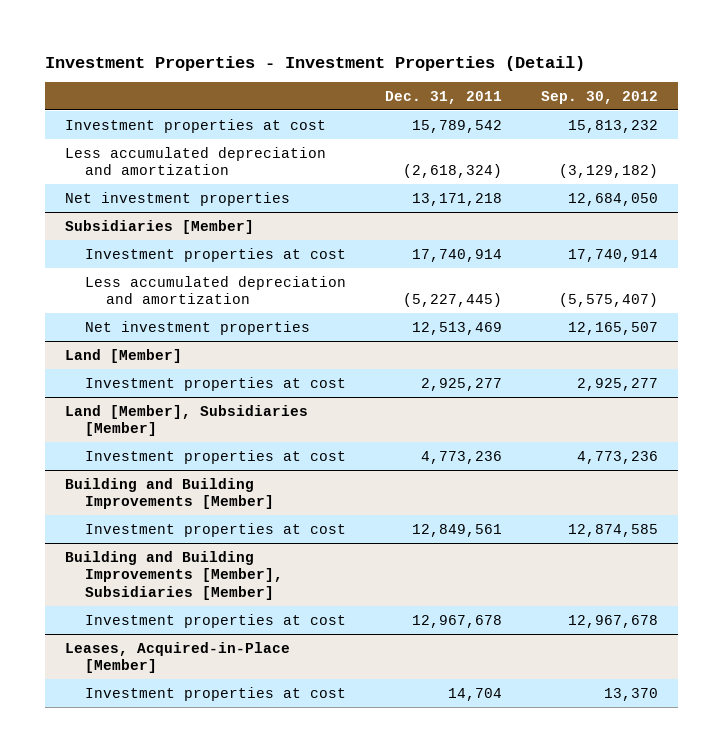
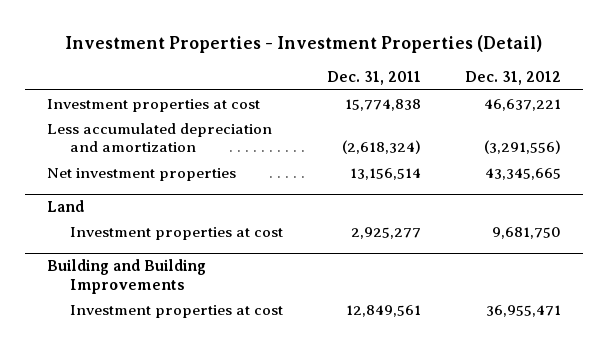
- | Dec. 31, 2011 | Sep. 30, 2012
+ | Dec. 31, 2011 | Dec. 31, 2012
- Investment properties at cost | 15,789,542 | 15,813,232
+ Investment properties at cost | 15,774,838 | 46,637,221
- Net investment properties | 13,171,218 | 12,684,050
- Subsidiaries [Member]
- Investment properties at cost | 17,740,914 | 17,740,914
- Less accumulated depreciation and amortization | (5,227,445) | (5,575,407)
- Net investment properties | 12,513,469 | 12,165,507
- Land [Member]
+ Net investment properties | 13,156,514 | 43,345,665
+ Land
- Land [Member], Subsidiaries [Member]
- Investment properties at cost | 4,773,236 | 4,773,236
- Building and Building Improvements [Member]
+ Building and Building Improvements
- Building and Building Improvements [Member], Subsidiaries [Member]
- Investment properties at cost | 12,967,678 | 12,967,678
- Leases, Acquired-in-Place [Member]
- Investment properties at cost | 14,704 | 13,370

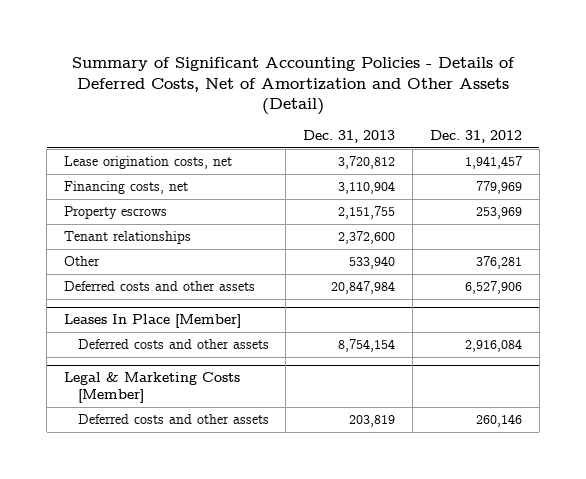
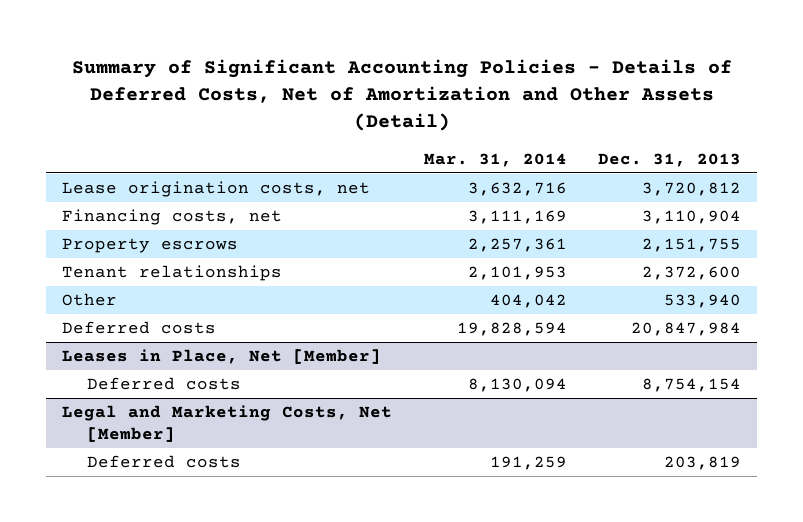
- | Dec. 31, 2013 | Dec. 31, 2012
+ | Mar. 31, 2014 | Dec. 31, 2013
- Deferred costs and other assets | 20,847,984 | 6,527,906
- Leases In Place [Member]
- Deferred costs and other assets | 8,754,154 | 2,916,084
- Legal & Marketing Costs [Member]
- Deferred costs and other assets | 203,819 | 260,146
+ Deferred costs | 19,828,594 | 20,847,984
+ Leases in Place, Net [Member]
+ Deferred costs | 8,130,094 | 8,754,154
+ Legal and Marketing Costs, Net [Member]
+ Deferred costs | 191,259 | 203,819

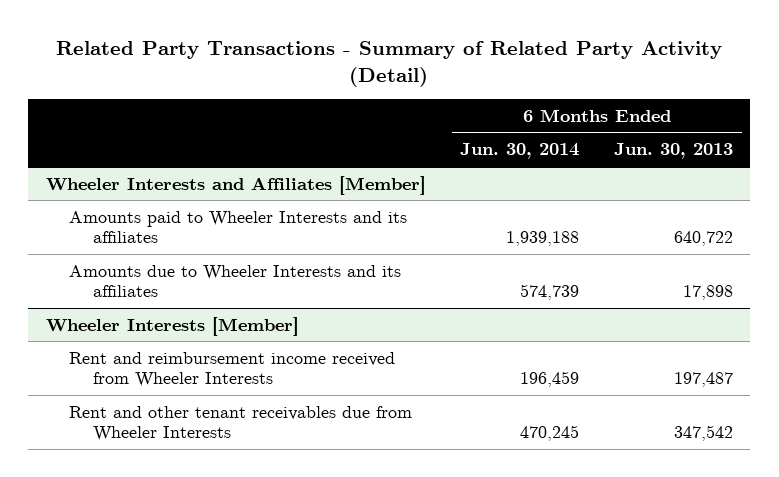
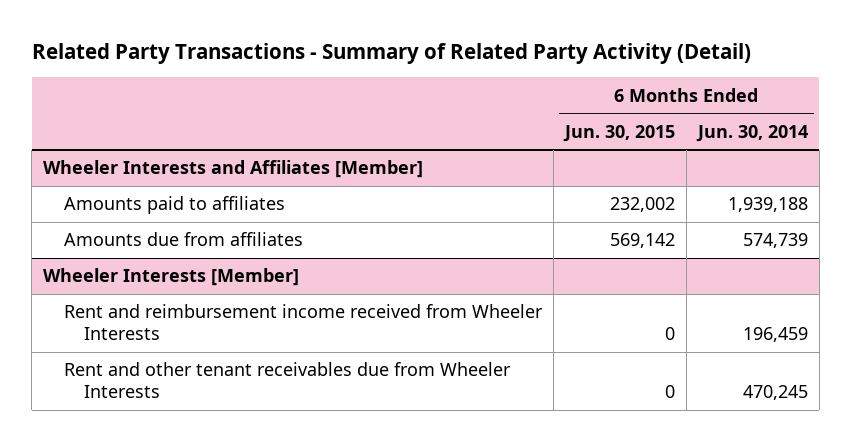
- | 6 Months Ended Jun. 30, 2014 | 6 Months Ended Jun. 30, 2013
+ | 6 Months Ended Jun. 30, 2015 | 6 Months Ended Jun. 30, 2014
@ Wheeler Interests and Affiliates [Member]
- Amounts paid to Wheeler Interests and its affiliates | 1,939,188 | 640,722
- Amounts due to Wheeler Interests and its affiliates | 574,739 | 17,898
+ Amounts paid to affiliates | 232,002 | 1,939,188
+ Amounts due from affiliates | 569,142 | 574,739

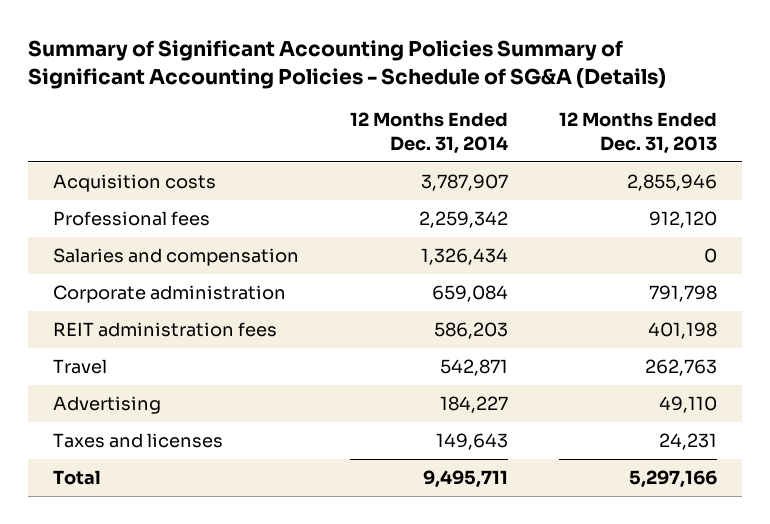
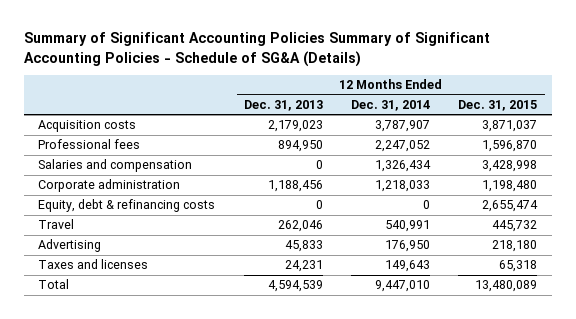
- | 12 Months Ended Dec. 31, 2014 | 12 Months Ended Dec. 31, 2013
+ | 12 Months Ended Dec. 31, 2013 | 12 Months Ended Dec. 31, 2014 | 12 Months Ended Dec. 31, 2015
- Acquisition costs | 3,787,907 | 2,855,946
- Professional fees | 2,259,342 | 912,120
+ Acquisition costs | 2,179,023 | 3,787,907 | 3,871,037
+ Professional fees | 894,950 | 2,247,052 | 1,596,870
- Corporate administration | 659,084 | 791,798
- REIT administration fees | 586,203 | 401,198
- Travel | 542,871 | 262,763
- Advertising | 184,227 | 49,110
+ Corporate administration | 1,188,456 | 1,218,033 | 1,198,480
+ Equity, debt & refinancing costs | 0 | 0 | 2,655,474
+ Travel | 262,046 | 540,991 | 445,732
+ Advertising | 45,833 | 176,950 | 218,180
- Total | 9,495,711 | 5,297,166
+ Total | 4,594,539 | 9,447,010 | 13,480,089

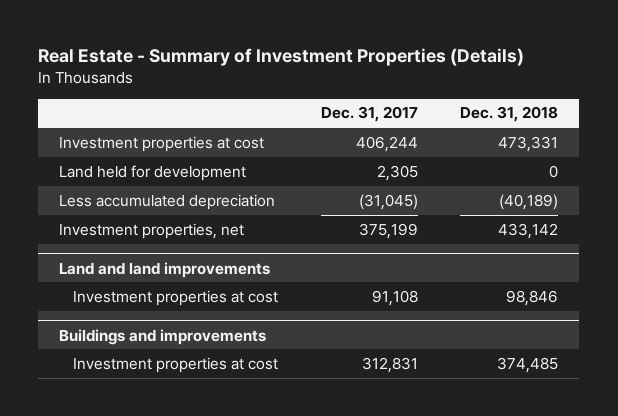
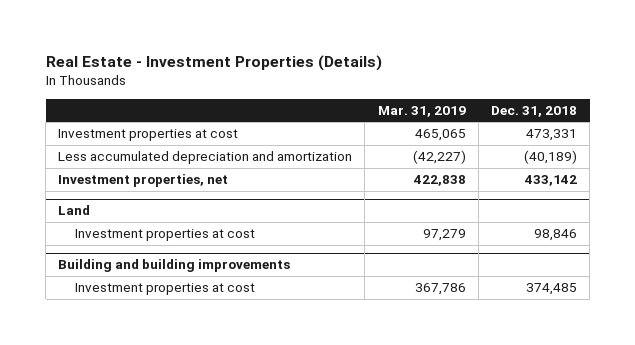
- Real Estate - Summary of Investment Properties (Details)
+ Real Estate - Investment Properties (Details)
- | Dec. 31, 2017 | Dec. 31, 2018
+ | Mar. 31, 2019 | Dec. 31, 2018
- Land held for development | 2,305 | 0
- Less accumulated depreciation | (31,045) | (40,189)
+ Less accumulated depreciation and amortization | (42,227) | (40,189)
- Land and land improvements
+ Land
- Buildings and improvements
+ Building and building improvements

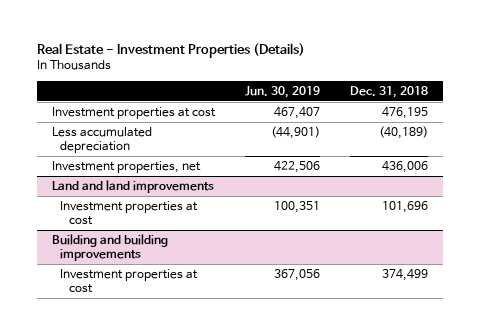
- | Mar. 31, 2019 | Dec. 31, 2018
+ | Jun. 30, 2019 | Dec. 31, 2018
- Investment properties at cost | 465,065 | 473,331
- Less accumulated depreciation and amortization | (42,227) | (40,189)
- Investment properties, net | 422,838 | 433,142
- Land
- Investment properties at cost | 97,279 | 98,846
+ Investment properties at cost | 467,407 | 476,195
+ Less accumulated depreciation | (44,901) | (40,189)
+ Investment properties, net | 422,506 | 436,006
+ Land and land improvements
+ Investment properties at cost | 100,351 | 101,696
@ Building and building improvements
- Investment properties at cost | 367,786 | 374,485
+ Investment properties at cost | 367,056 | 374,499

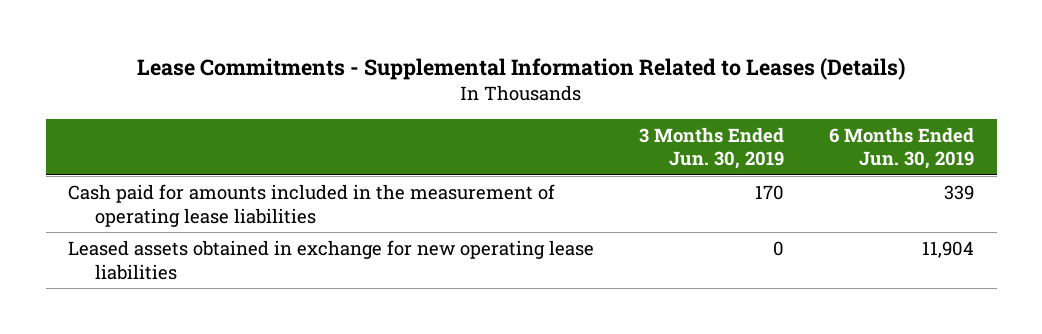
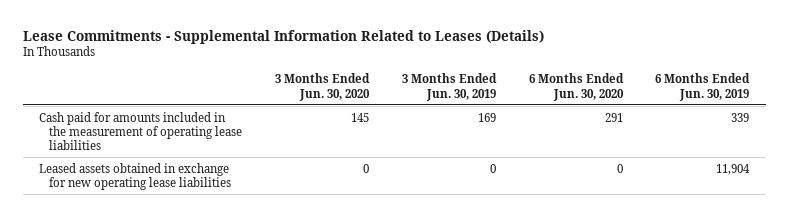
- | 3 Months Ended Jun. 30, 2019 | 6 Months Ended Jun. 30, 2019
+ | 3 Months Ended Jun. 30, 2020 | 3 Months Ended Jun. 30, 2019 | 6 Months Ended Jun. 30, 2020 | 6 Months Ended Jun. 30, 2019
- Cash paid for amounts included in the measurement of operating lease liabilities | 170 | 339
+ Cash paid for amounts included in the measurement of operating lease liabilities | 145 | 169 | 291 | 339

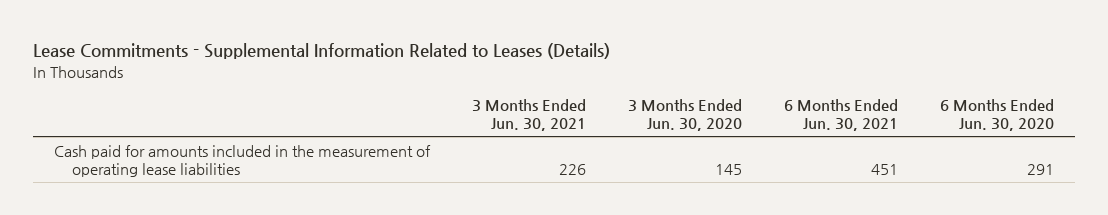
- | 3 Months Ended Jun. 30, 2020 | 3 Months Ended Jun. 30, 2019 | 6 Months Ended Jun. 30, 2020 | 6 Months Ended Jun. 30, 2019
+ | 3 Months Ended Jun. 30, 2021 | 3 Months Ended Jun. 30, 2020 | 6 Months Ended Jun. 30, 2021 | 6 Months Ended Jun. 30, 2020
- Leased assets obtained in exchange for new operating lease liabilities | 0 | 0 | 0 | 11,904

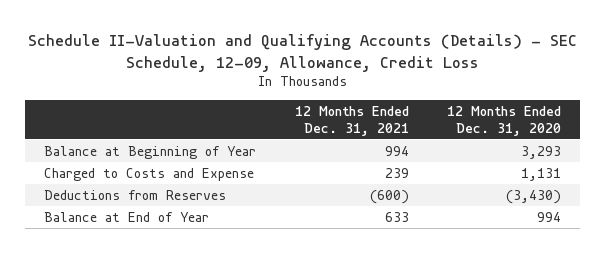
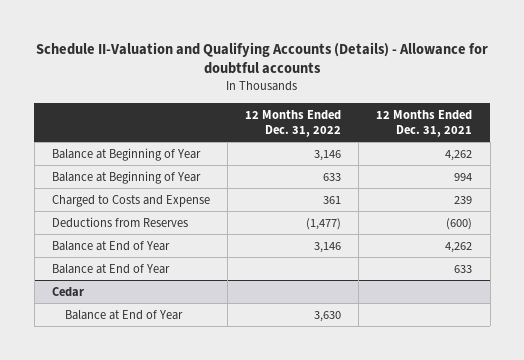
- Schedule II-Valuation and Qualifying Accounts (Details) - SEC Schedule, 12-09, Allowance, Credit Loss
+ Schedule II-Valuation and Qualifying Accounts (Details) - Allowance for doubtful accounts
- | 12 Months Ended Dec. 31, 2021 | 12 Months Ended Dec. 31, 2020
+ | 12 Months Ended Dec. 31, 2022 | 12 Months Ended Dec. 31, 2021
+ Balance at Beginning of Year | 3,146 | 4,262
+ Balance at End of Year | 3,146 | 4,262
+ Cedar
+ Balance at End of Year | 3,630 |

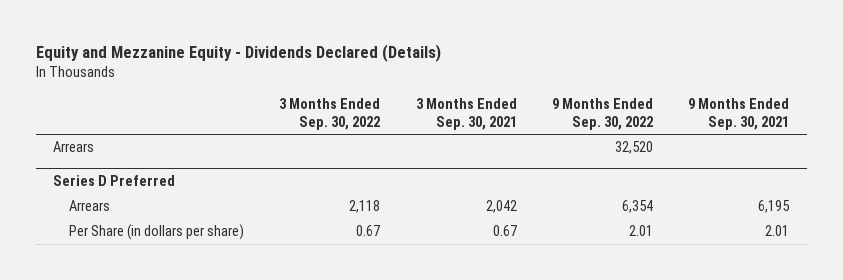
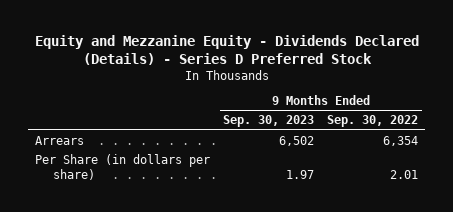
- Equity and Mezzanine Equity - Dividends Declared (Details)
+ Equity and Mezzanine Equity - Dividends Declared (Details) - Series D Preferred Stock
- | 3 Months Ended Sep. 30, 2022 | 3 Months Ended Sep. 30, 2021 | 9 Months Ended Sep. 30, 2022 | 9 Months Ended Sep. 30, 2021
+ | 9 Months Ended Sep. 30, 2023 | 9 Months Ended Sep. 30, 2022
- Arrears | | | 32,520 |
- Series D Preferred

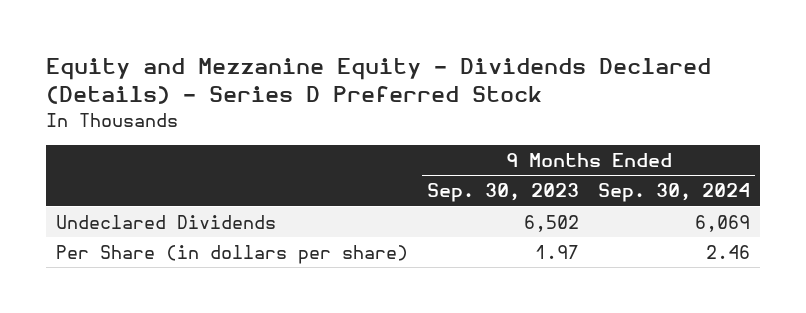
- | 9 Months Ended Sep. 30, 2023 | 9 Months Ended Sep. 30, 2022
+ | 9 Months Ended Sep. 30, 2023 | 9 Months Ended Sep. 30, 2024
- Arrears | 6,502 | 6,354
+ Undeclared Dividends | 6,502 | 6,069

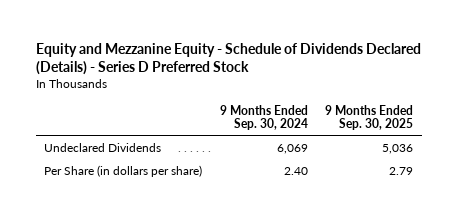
- Equity and Mezzanine Equity - Dividends Declared (Details) - Series D Preferred Stock
+ Equity and Mezzanine Equity - Schedule of Dividends Declared (Details) - Series D Preferred Stock
- | 9 Months Ended Sep. 30, 2023 | 9 Months Ended Sep. 30, 2024
+ | 9 Months Ended Sep. 30, 2024 | 9 Months Ended Sep. 30, 2025
- Per Share (in dollars per share) | 1.97 | 2.46
+ Per Share (in dollars per share) | 2.40 | 2.79

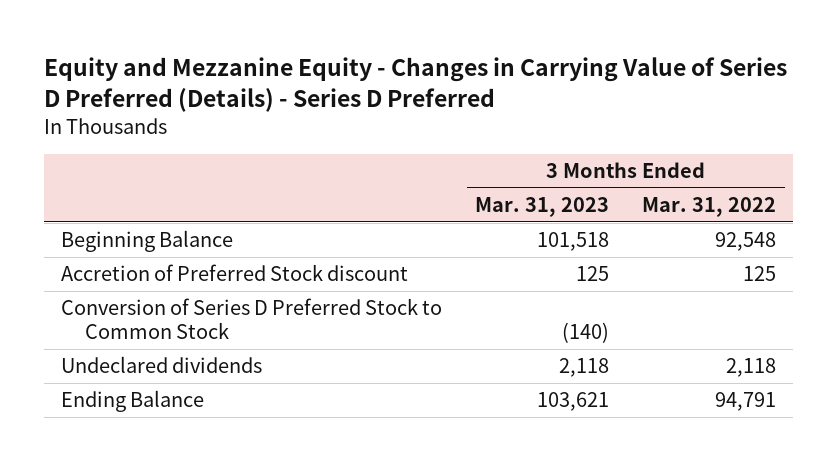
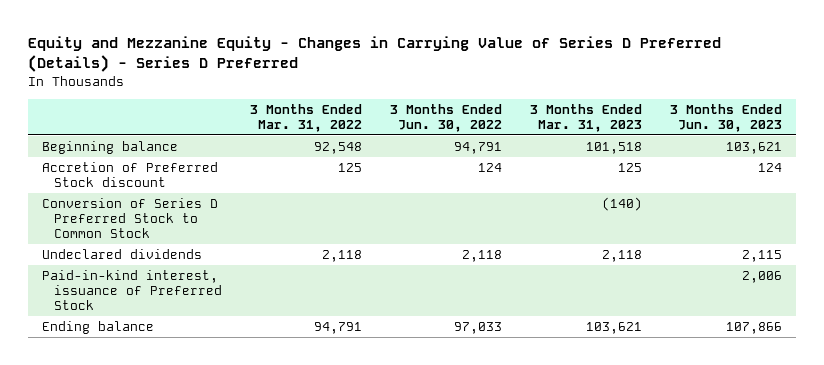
- | 3 Months Ended Mar. 31, 2023 | 3 Months Ended Mar. 31, 2022
+ | 3 Months Ended Mar. 31, 2022 | 3 Months Ended Jun. 30, 2022 | 3 Months Ended Mar. 31, 2023 | 3 Months Ended Jun. 30, 2023
- Beginning Balance | 101,518 | 92,548
+ Beginning balance | 92,548 | 94,791 | 101,518 | 103,621
- Ending Balance | 103,621 | 94,791
+ Paid-in-kind interest, issuance of Preferred Stock | | | | 2,006
+ Ending balance | 94,791 | 97,033 | 103,621 | 107,866

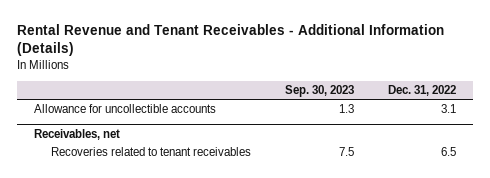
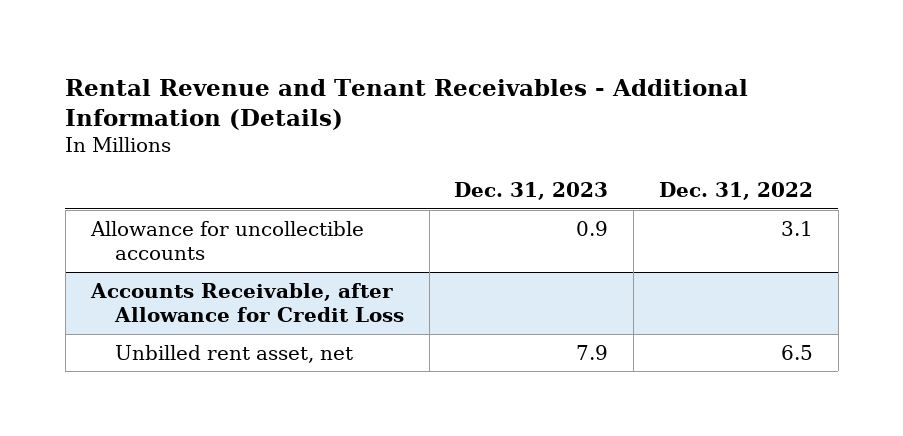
- | Sep. 30, 2023 | Dec. 31, 2022
+ | Dec. 31, 2023 | Dec. 31, 2022
- Receivables, net
- Recoveries related to tenant receivables | 7.5 | 6.5
+ Accounts Receivable, after Allowance for Credit Loss
+ Unbilled rent asset, net | 7.9 | 6.5

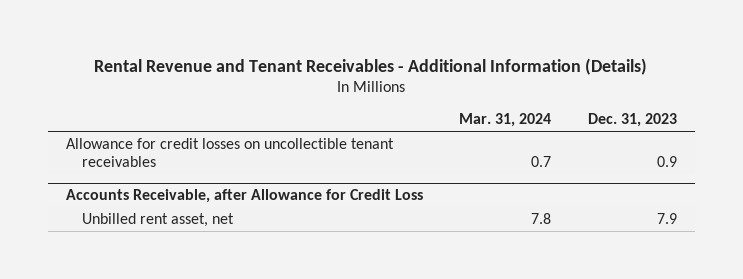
- | Dec. 31, 2023 | Dec. 31, 2022
+ | Mar. 31, 2024 | Dec. 31, 2023
- Allowance for uncollectible accounts | 0.9 | 3.1
+ Allowance for credit losses on uncollectible tenant receivables | 0.7 | 0.9

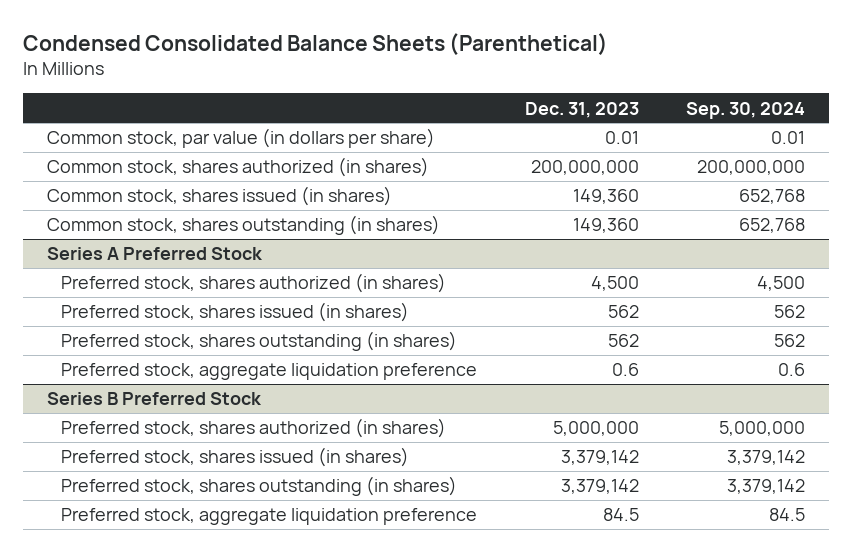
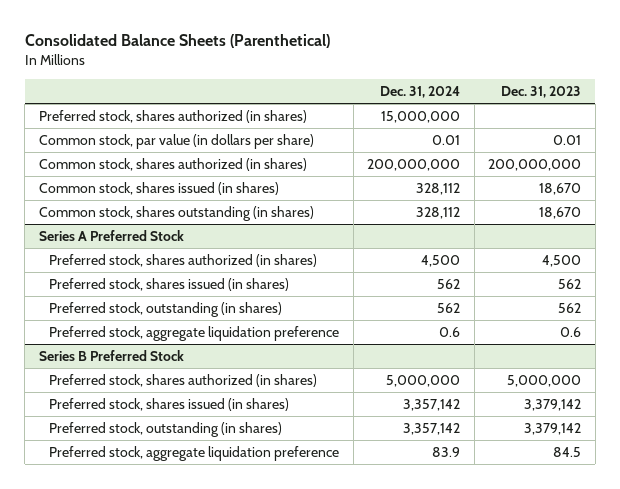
- Condensed Consolidated Balance Sheets (Parenthetical)
+ Consolidated Balance Sheets (Parenthetical)
- | Dec. 31, 2023 | Sep. 30, 2024
+ | Dec. 31, 2024 | Dec. 31, 2023
+ Preferred stock, shares authorized (in shares) | 15,000,000 |
- Common stock, shares issued (in shares) | 149,360 | 652,768
- Common stock, shares outstanding (in shares) | 149,360 | 652,768
+ Common stock, shares issued (in shares) | 328,112 | 18,670
+ Common stock, shares outstanding (in shares) | 328,112 | 18,670
@ Series A Preferred Stock
- Preferred stock, shares outstanding (in shares) | 562 | 562
+ Preferred stock, outstanding (in shares) | 562 | 562
@ Series B Preferred Stock
- Preferred stock, shares outstanding (in shares) | 3,379,142 | 3,379,142
+ Preferred stock, outstanding (in shares) | 3,357,142 | 3,379,142

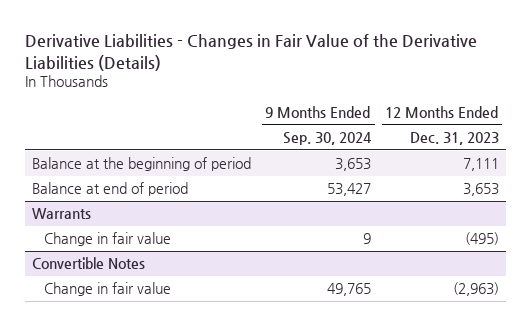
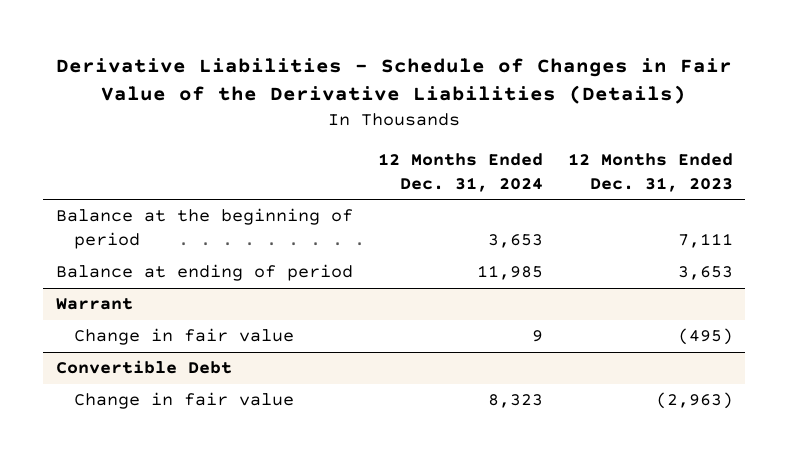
- Derivative Liabilities - Changes in Fair Value of the Derivative Liabilities (Details)
+ Derivative Liabilities - Schedule of Changes in Fair Value of the Derivative Liabilities (Details)
- | 9 Months Ended Sep. 30, 2024 | 12 Months Ended Dec. 31, 2023
+ | 12 Months Ended Dec. 31, 2024 | 12 Months Ended Dec. 31, 2023
- Balance at end of period | 53,427 | 3,653
- Warrants
+ Balance at ending of period | 11,985 | 3,653
+ Warrant
- Convertible Notes
+ Convertible Debt

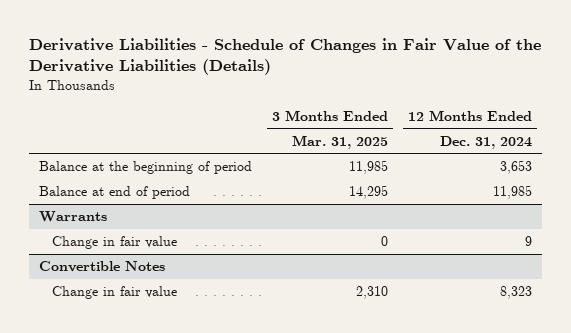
- | 12 Months Ended Dec. 31, 2024 | 12 Months Ended Dec. 31, 2023
+ | 3 Months Ended Mar. 31, 2025 | 12 Months Ended Dec. 31, 2024
- Balance at ending of period | 11,985 | 3,653
- Warrant
+ Balance at end of period | 14,295 | 11,985
+ Warrants
- Convertible Debt
+ Convertible Notes

